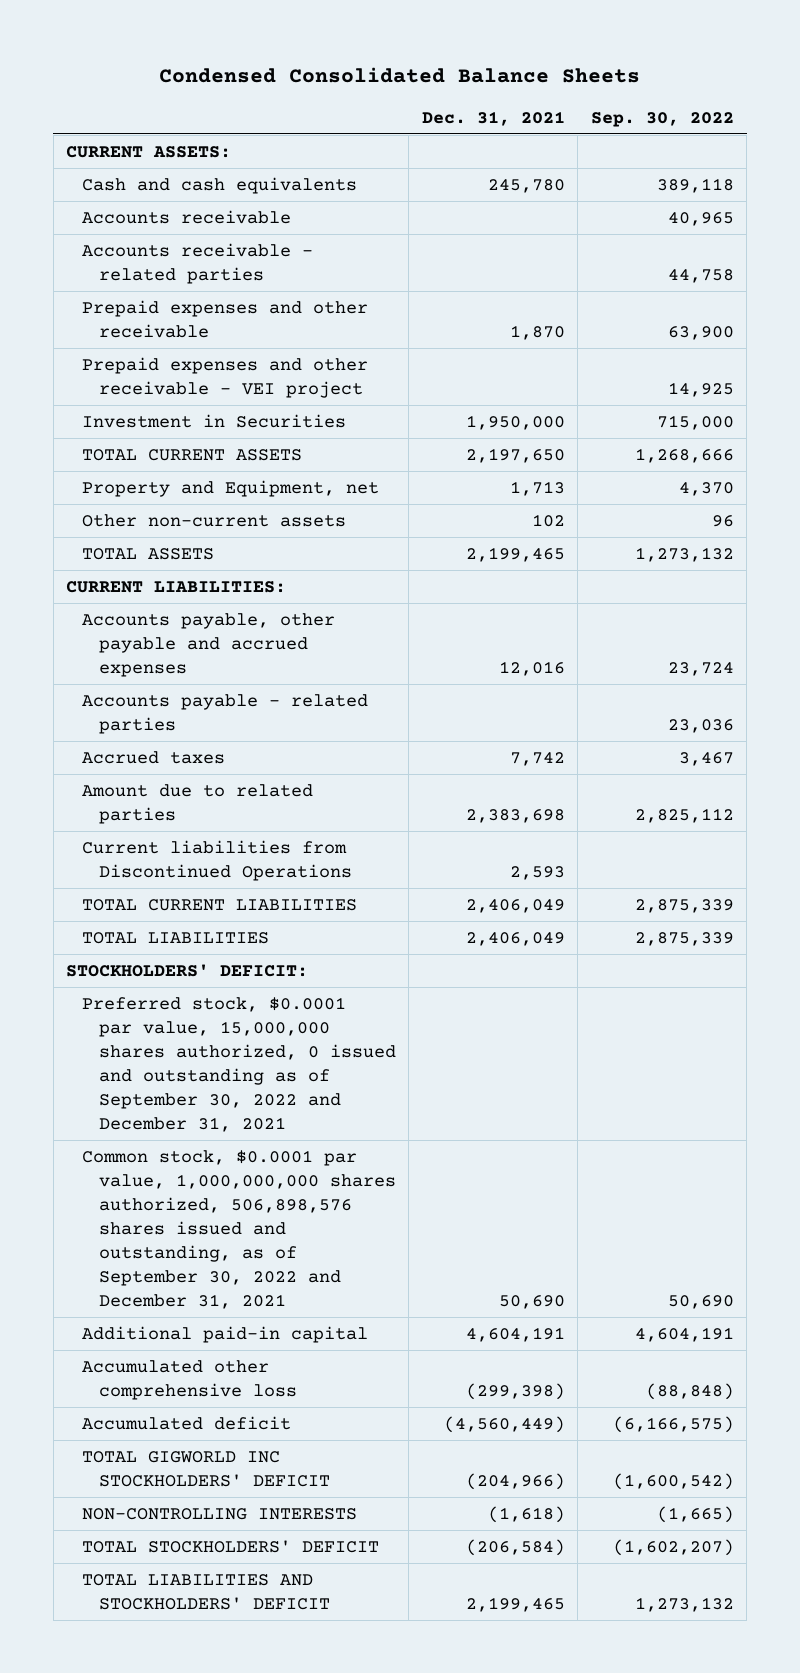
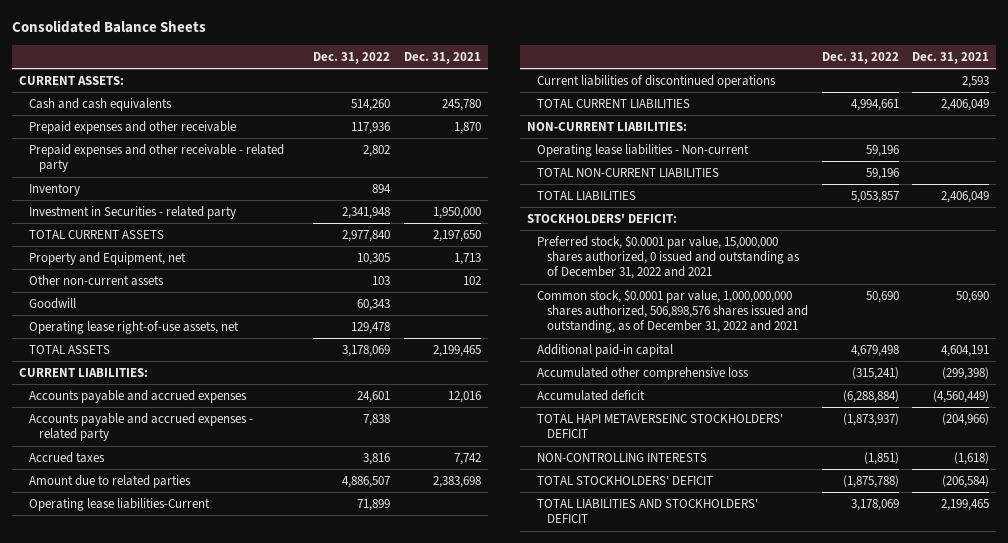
- Condensed Consolidated Balance Sheets
+ Consolidated Balance Sheets
- | Dec. 31, 2021 | Sep. 30, 2022
+ | Dec. 31, 2022 | Dec. 31, 2021
- Accounts receivable | | 40,965
- Accounts receivable - related parties | | 44,758
- Prepaid expenses and other receivable - VEI project | | 14,925
- Investment in Securities | 1,950,000 | 715,000
+ Prepaid expenses and other receivable - related party | 2,802 |
+ Inventory | 894 |
+ Investment in Securities - related party | 2,341,948 | 1,950,000
+ Goodwill | 60,343 |
+ Operating lease right-of-use assets, net | 129,478 |
- Accounts payable, other payable and accrued expenses | 12,016 | 23,724
- Accounts payable - related parties | | 23,036
+ Accounts payable and accrued expenses | 24,601 | 12,016
+ Accounts payable and accrued expenses - related party | 7,838 |
- Current liabilities from Discontinued Operations | 2,593 |
+ Operating lease liabilities-Current | 71,899 |
+ Current liabilities of discontinued operations | | 2,593
+ NON-CURRENT LIABILITIES:
+ Operating lease liabilities - Non-current | 59,196 |
+ TOTAL NON-CURRENT LIABILITIES | 59,196 |
- Preferred stock, $0.0001 par value, 15,000,000 shares authorized, 0 issued and outstanding as of September 30, 2022 and December 31, 2021
- Common stock, $0.0001 par value, 1,000,000,000 shares authorized, 506,898,576 shares issued and outstanding, as of September 30, 2022 and December 31, 2021 | 50,690 | 50,690
+ Preferred stock, $0.0001 par value, 15,000,000 shares authorized, 0 issued and outstanding as of December 31, 2022 and 2021
+ Common stock, $0.0001 par value, 1,000,000,000 shares authorized, 506,898,576 shares issued and outstanding, as of December 31, 2022 and 2021 | 50,690 | 50,690
- TOTAL GIGWORLD INC STOCKHOLDERS' DEFICIT | (204,966) | (1,600,542)
+ TOTAL HAPI METAVERSEINC STOCKHOLDERS' DEFICIT | (1,873,937) | (204,966)

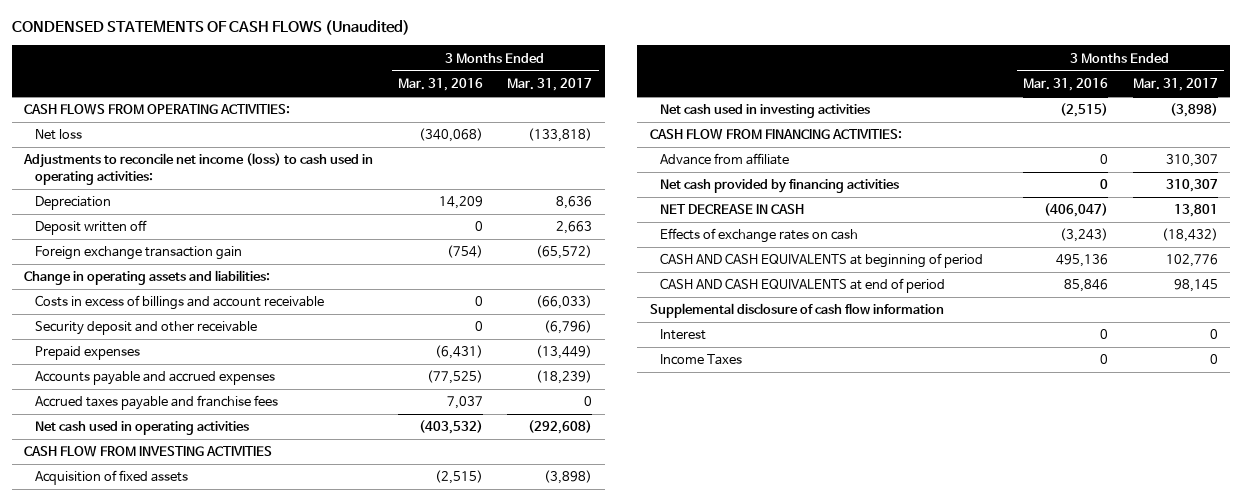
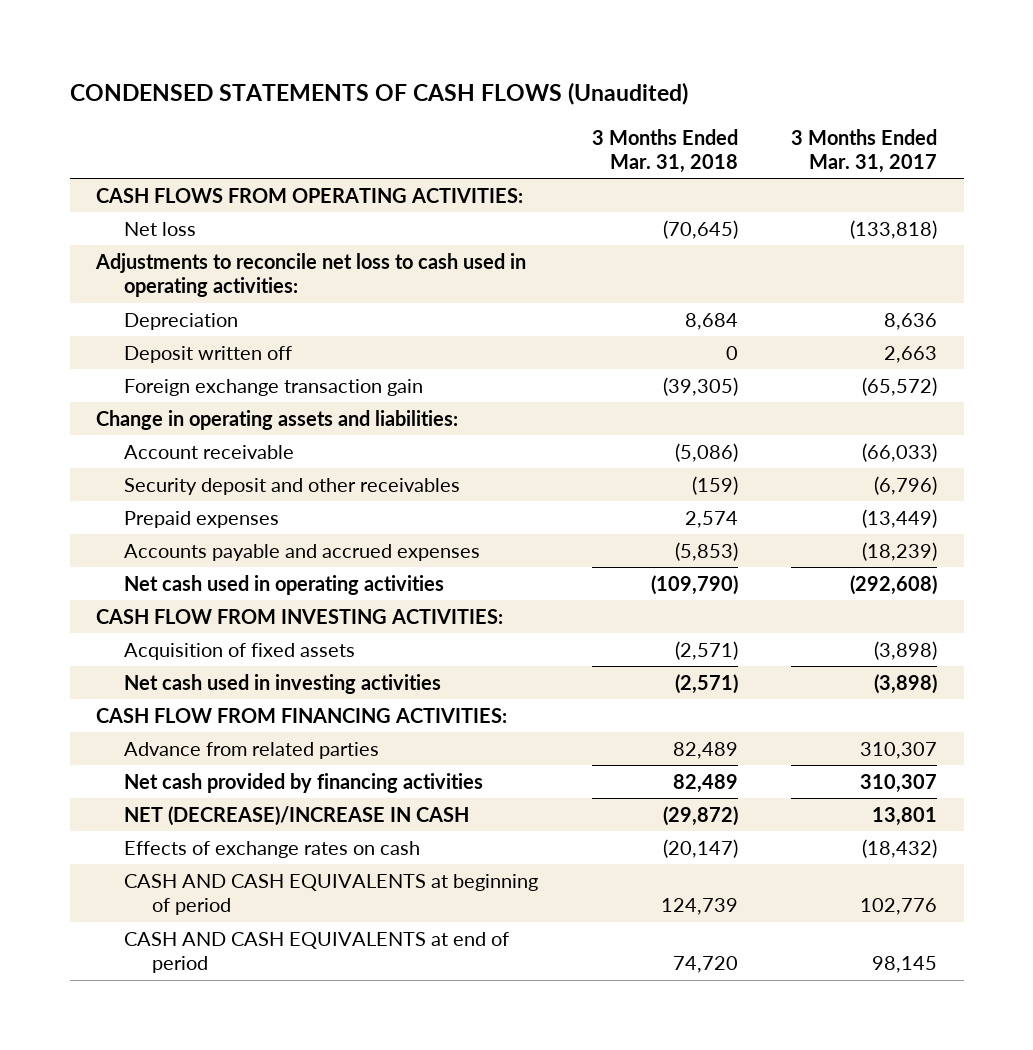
- | 3 Months Ended Mar. 31, 2016 | 3 Months Ended Mar. 31, 2017
+ | 3 Months Ended Mar. 31, 2018 | 3 Months Ended Mar. 31, 2017
- Adjustments to reconcile net income (loss) to cash used in operating activities:
+ Adjustments to reconcile net loss to cash used in operating activities:
- Costs in excess of billings and account receivable | 0 | (66,033)
- Security deposit and other receivable | 0 | (6,796)
+ Account receivable | (5,086) | (66,033)
+ Security deposit and other receivables | (159) | (6,796)
- Accrued taxes payable and franchise fees | 7,037 | 0
- CASH FLOW FROM INVESTING ACTIVITIES
+ CASH FLOW FROM INVESTING ACTIVITIES:
- Advance from affiliate | 0 | 310,307
+ Advance from related parties | 82,489 | 310,307
- NET DECREASE IN CASH | (406,047) | 13,801
+ NET (DECREASE)/INCREASE IN CASH | (29,872) | 13,801
- Supplemental disclosure of cash flow information
- Interest | 0 | 0
- Income Taxes | 0 | 0

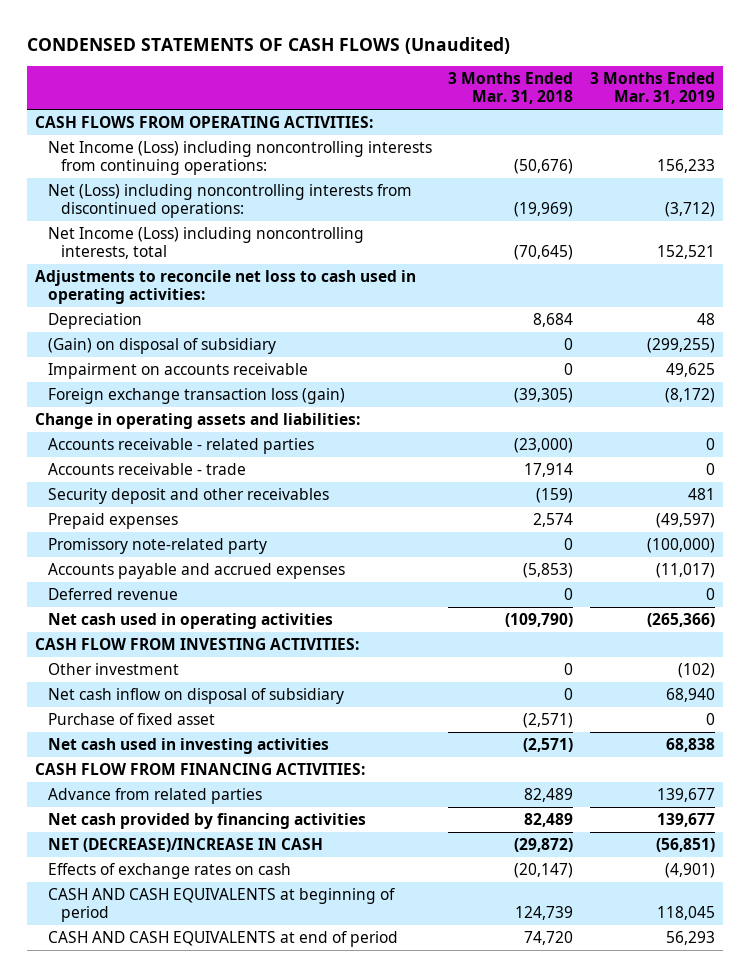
- | 3 Months Ended Mar. 31, 2018 | 3 Months Ended Mar. 31, 2017
+ | 3 Months Ended Mar. 31, 2018 | 3 Months Ended Mar. 31, 2019
- Net loss | (70,645) | (133,818)
+ Net Income (Loss) including noncontrolling interests from continuing operations: | (50,676) | 156,233
+ Net (Loss) including noncontrolling interests from discontinued operations: | (19,969) | (3,712)
+ Net Income (Loss) including noncontrolling interests, total | (70,645) | 152,521
- Deposit written off | 0 | 2,663
- Foreign exchange transaction gain | (39,305) | (65,572)
+ (Gain) on disposal of subsidiary | 0 | (299,255)
+ Impairment on accounts receivable | 0 | 49,625
+ Foreign exchange transaction loss (gain) | (39,305) | (8,172)
- Account receivable | (5,086) | (66,033)
+ Accounts receivable - related parties | (23,000) | 0
+ Accounts receivable - trade | 17,914 | 0
+ Promissory note-related party | 0 | (100,000)
+ Deferred revenue | 0 | 0
- Acquisition of fixed assets | (2,571) | (3,898)
+ Other investment | 0 | (102)
+ Net cash inflow on disposal of subsidiary | 0 | 68,940
+ Purchase of fixed asset | (2,571) | 0

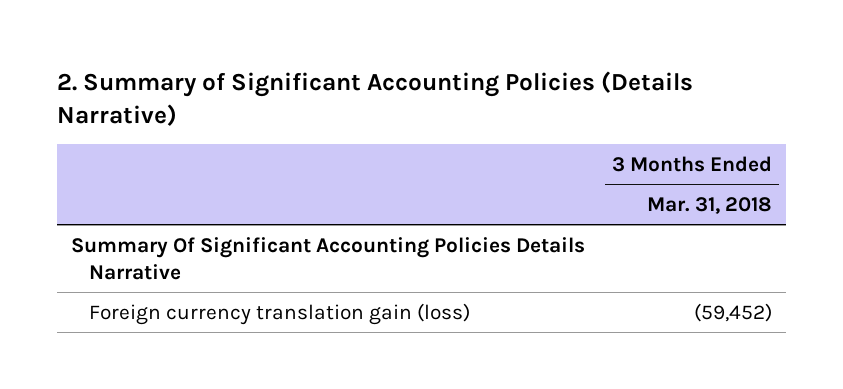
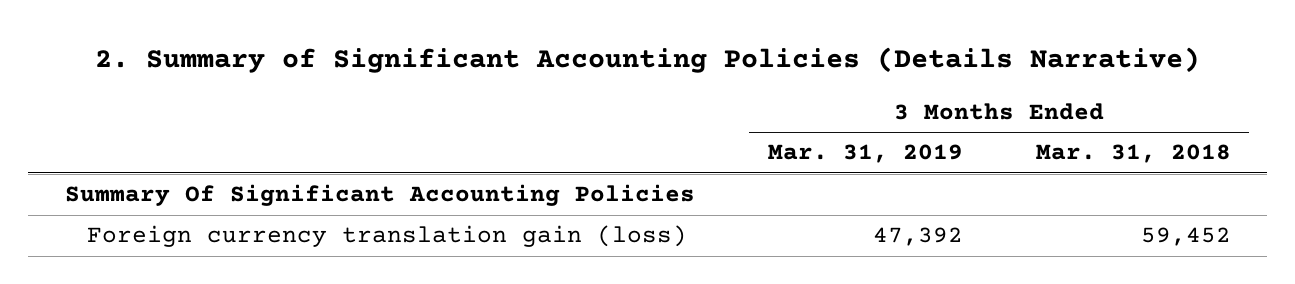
- | 3 Months Ended Mar. 31, 2018
+ | 3 Months Ended Mar. 31, 2019 | 3 Months Ended Mar. 31, 2018
- Summary Of Significant Accounting Policies Details Narrative
- Foreign currency translation gain (loss) | (59,452)
+ Summary Of Significant Accounting Policies
+ Foreign currency translation gain (loss) | 47,392 | 59,452

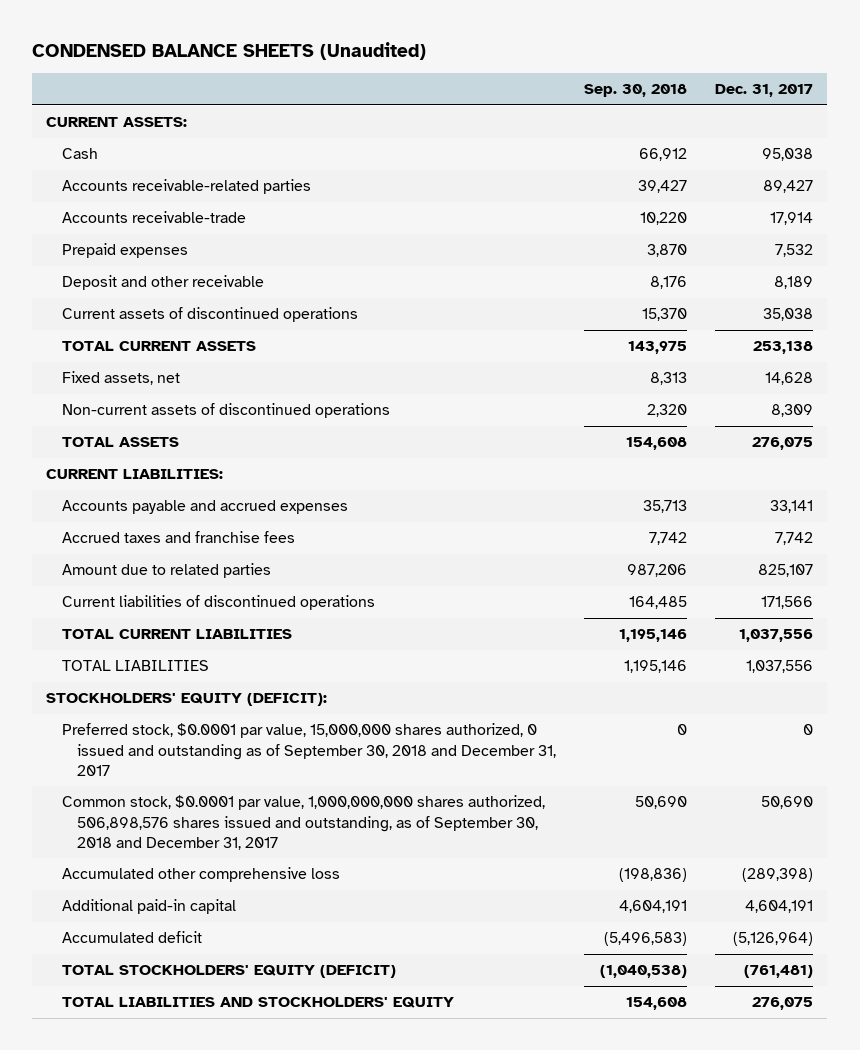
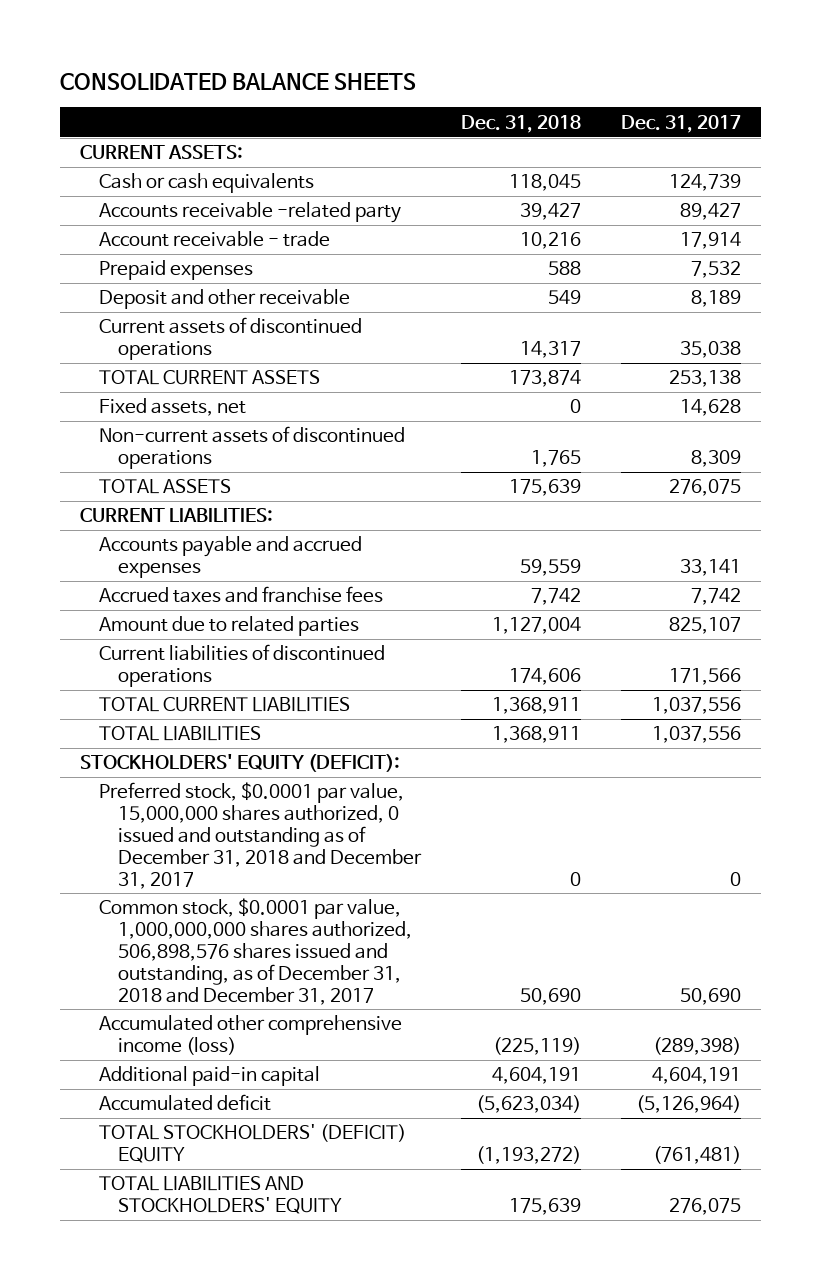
- CONDENSED BALANCE SHEETS (Unaudited)
+ CONSOLIDATED BALANCE SHEETS
- | Sep. 30, 2018 | Dec. 31, 2017
+ | Dec. 31, 2018 | Dec. 31, 2017
- Cash | 66,912 | 95,038
- Accounts receivable-related parties | 39,427 | 89,427
- Accounts receivable-trade | 10,220 | 17,914
+ Cash or cash equivalents | 118,045 | 124,739
+ Accounts receivable -related party | 39,427 | 89,427
+ Account receivable - trade | 10,216 | 17,914
- Preferred stock, $0.0001 par value, 15,000,000 shares authorized, 0 issued and outstanding as of September 30, 2018 and December 31, 2017 | 0 | 0
- Common stock, $0.0001 par value, 1,000,000,000 shares authorized, 506,898,576 shares issued and outstanding, as of September 30, 2018 and December 31, 2017 | 50,690 | 50,690
- Accumulated other comprehensive loss | (198,836) | (289,398)
+ Preferred stock, $0.0001 par value, 15,000,000 shares authorized, 0 issued and outstanding as of December 31, 2018 and December 31, 2017 | 0 | 0
+ Common stock, $0.0001 par value, 1,000,000,000 shares authorized, 506,898,576 shares issued and outstanding, as of December 31, 2018 and December 31, 2017 | 50,690 | 50,690
+ Accumulated other comprehensive income (loss) | (225,119) | (289,398)
- TOTAL STOCKHOLDERS' EQUITY (DEFICIT) | (1,040,538) | (761,481)
+ TOTAL STOCKHOLDERS' (DEFICIT) EQUITY | (1,193,272) | (761,481)

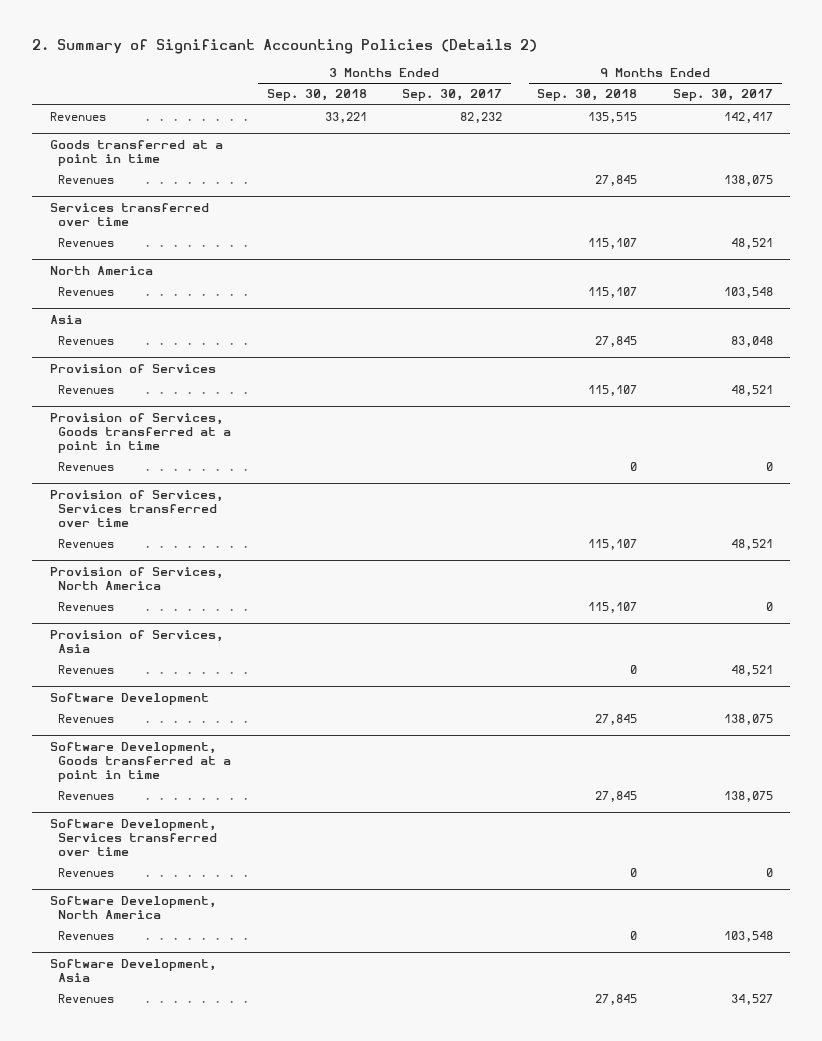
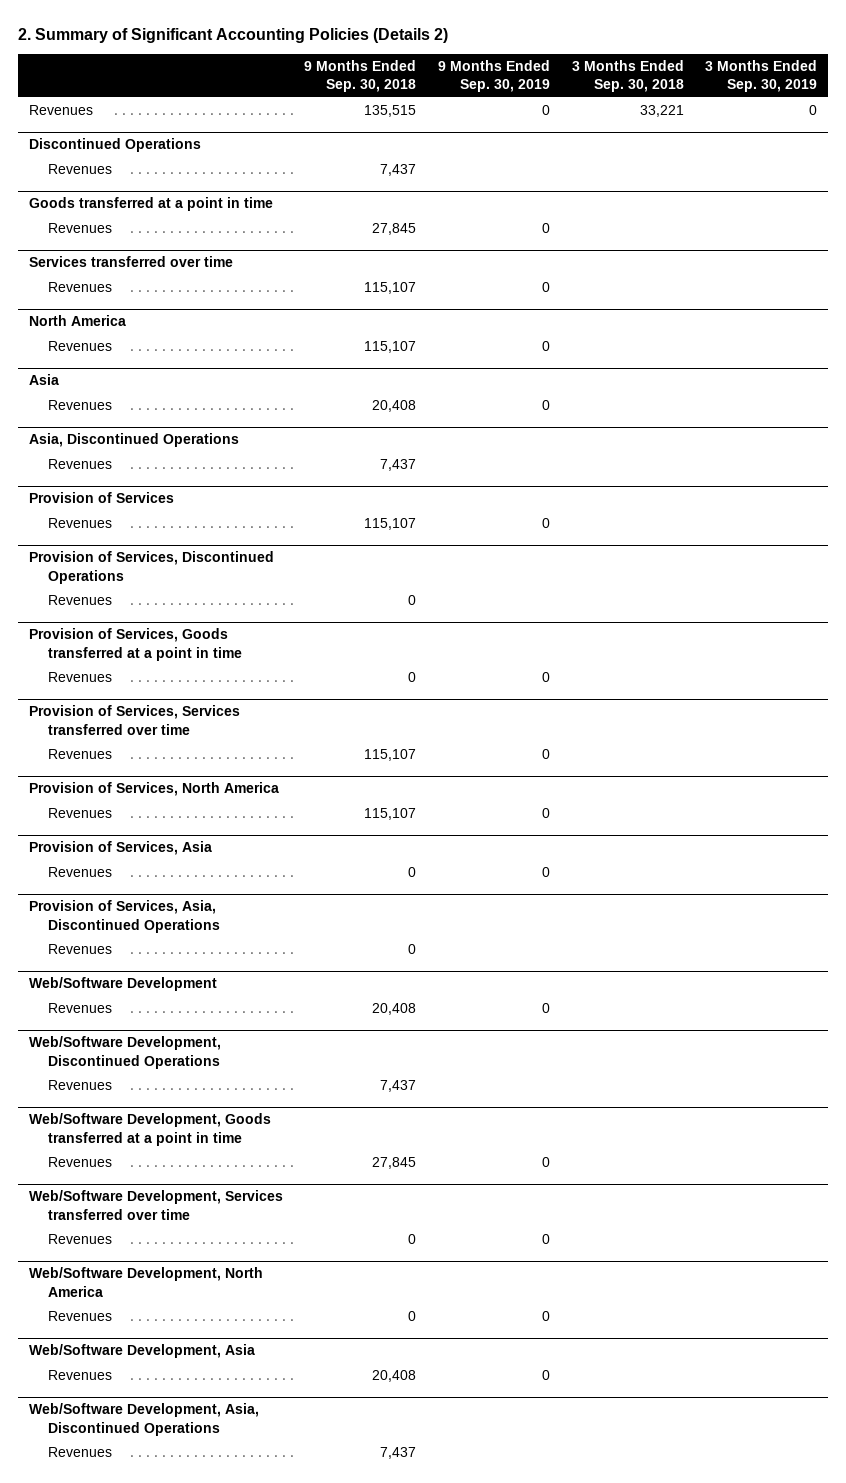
- | 3 Months Ended Sep. 30, 2018 | 3 Months Ended Sep. 30, 2017 | 9 Months Ended Sep. 30, 2018 | 9 Months Ended Sep. 30, 2017
+ | 9 Months Ended Sep. 30, 2018 | 9 Months Ended Sep. 30, 2019 | 3 Months Ended Sep. 30, 2018 | 3 Months Ended Sep. 30, 2019
+ Discontinued Operations
+ Revenues | 7,437 | | |
@ Asia
- Revenues | | | 27,845 | 83,048
+ Revenues | 20,408 | 0 | |
+ Asia, Discontinued Operations
+ Revenues | 7,437 | | |
+ Provision of Services, Discontinued Operations
+ Revenues | 0 | | |
- Software Development
- Revenues | | | 27,845 | 138,075
- Software Development, Goods transferred at a point in time
+ Provision of Services, Asia, Discontinued Operations
+ Revenues | 0 | | |
+ Web/Software Development
+ Revenues | 20,408 | 0 | |
+ Web/Software Development, Discontinued Operations
+ Revenues | 7,437 | | |
+ Web/Software Development, Goods transferred at a point in time
- Software Development, Services transferred over time
+ Web/Software Development, Services transferred over time
- Software Development, North America
+ Web/Software Development, North America
- Software Development, Asia
- Revenues | | | 27,845 | 34,527
+ Web/Software Development, Asia
+ Revenues | 20,408 | 0 | |
+ Web/Software Development, Asia, Discontinued Operations
+ Revenues | 7,437 | | |

